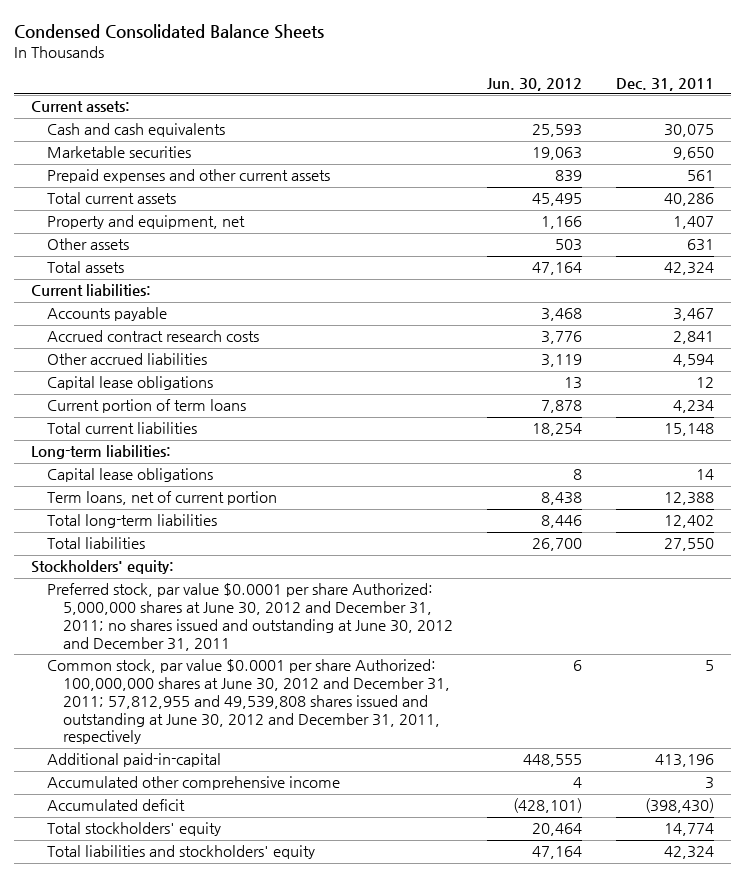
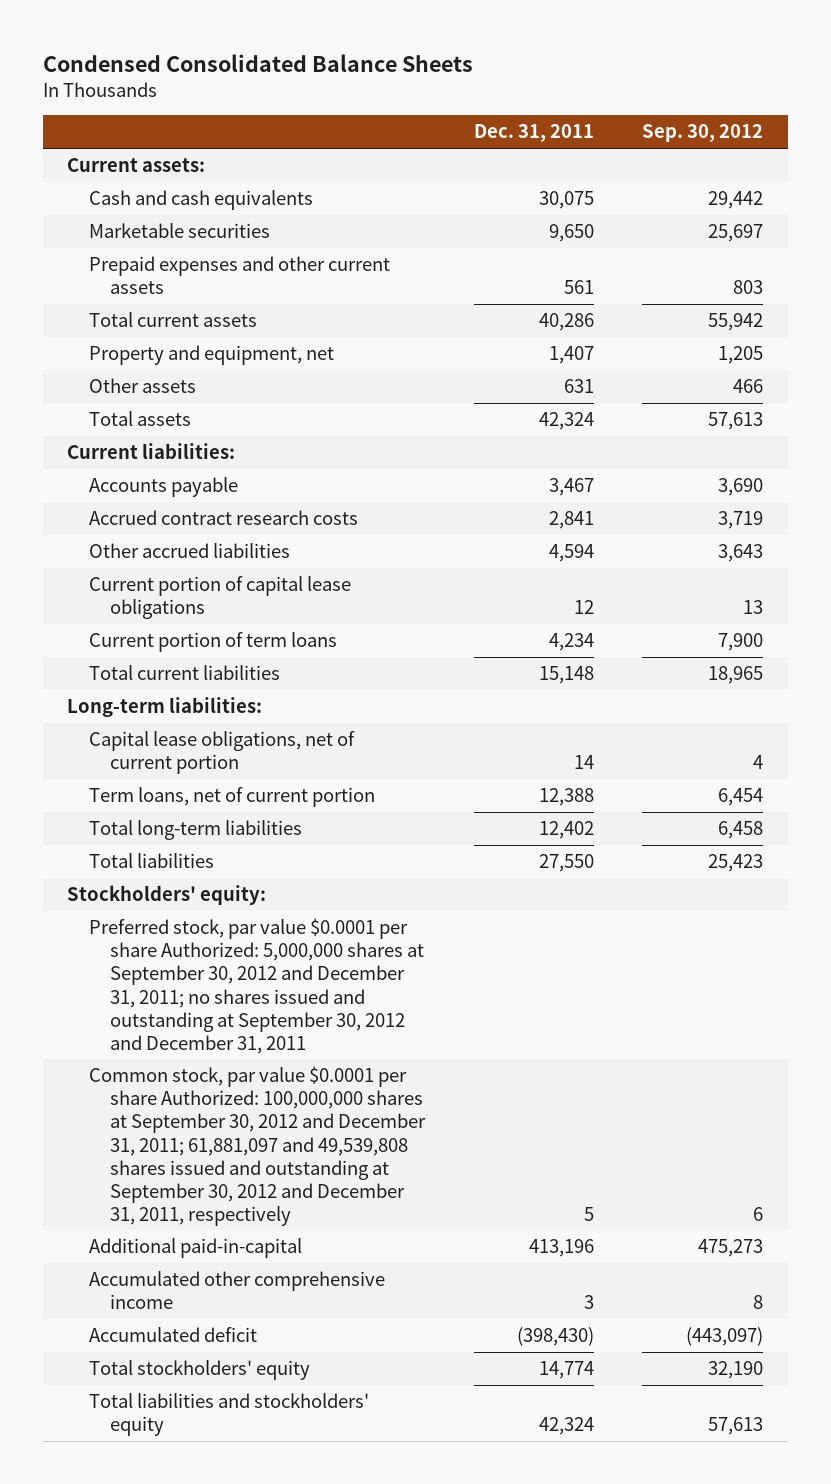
- | Jun. 30, 2012 | Dec. 31, 2011
+ | Dec. 31, 2011 | Sep. 30, 2012
- Capital lease obligations | 13 | 12
+ Current portion of capital lease obligations | 12 | 13
- Capital lease obligations | 8 | 14
+ Capital lease obligations, net of current portion | 14 | 4
- Preferred stock, par value $0.0001 per share Authorized: 5,000,000 shares at June 30, 2012 and December 31, 2011; no shares issued and outstanding at June 30, 2012 and December 31, 2011
- Common stock, par value $0.0001 per share Authorized: 100,000,000 shares at June 30, 2012 and December 31, 2011; 57,812,955 and 49,539,808 shares issued and outstanding at June 30, 2012 and December 31, 2011, respectively | 6 | 5
+ Preferred stock, par value $0.0001 per share Authorized: 5,000,000 shares at September 30, 2012 and December 31, 2011; no shares issued and outstanding at September 30, 2012 and December 31, 2011
+ Common stock, par value $0.0001 per share Authorized: 100,000,000 shares at September 30, 2012 and December 31, 2011; 61,881,097 and 49,539,808 shares issued and outstanding at September 30, 2012 and December 31, 2011, respectively | 5 | 6

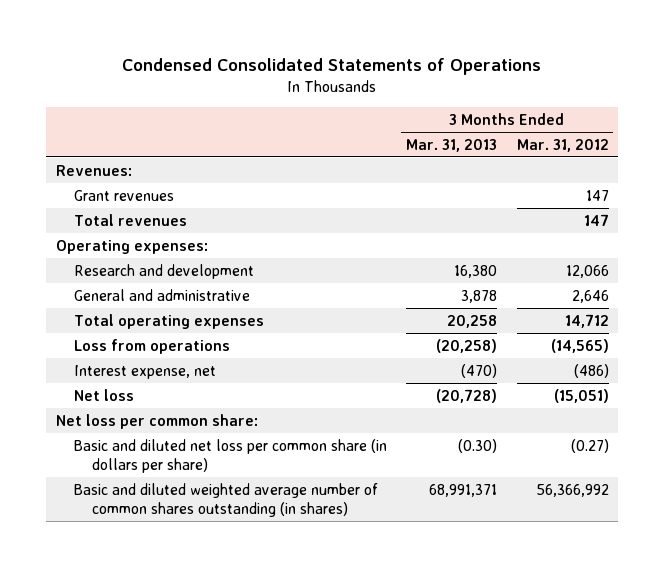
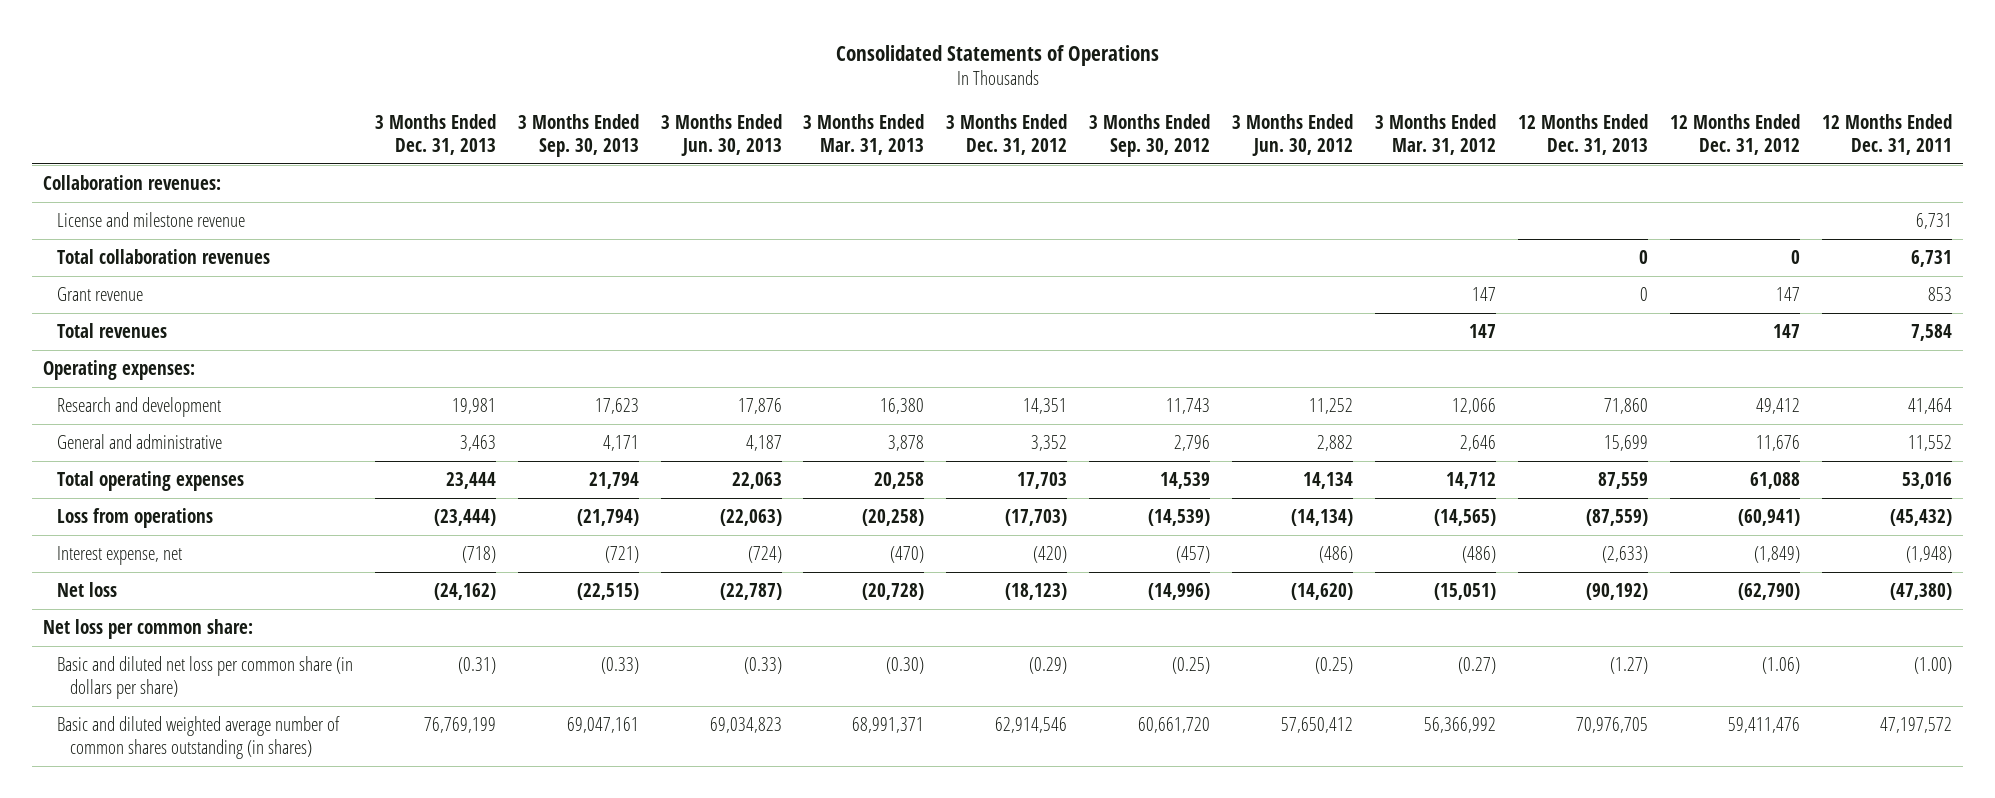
- Condensed Consolidated Statements of Operations
+ Consolidated Statements of Operations
- | 3 Months Ended Mar. 31, 2013 | 3 Months Ended Mar. 31, 2012
+ | 3 Months Ended Dec. 31, 2013 | 3 Months Ended Sep. 30, 2013 | 3 Months Ended Jun. 30, 2013 | 3 Months Ended Mar. 31, 2013 | 3 Months Ended Dec. 31, 2012 | 3 Months Ended Sep. 30, 2012 | 3 Months Ended Jun. 30, 2012 | 3 Months Ended Mar. 31, 2012 | 12 Months Ended Dec. 31, 2013 | 12 Months Ended Dec. 31, 2012 | 12 Months Ended Dec. 31, 2011
- Revenues:
- Grant revenues | | 147
+ Collaboration revenues:
+ License and milestone revenue | | | | | | | | | | | 6,731
+ Total collaboration revenues | | | | | | | | | 0 | 0 | 6,731
+ Grant revenue | | | | | | | | 147 | 0 | 147 | 853

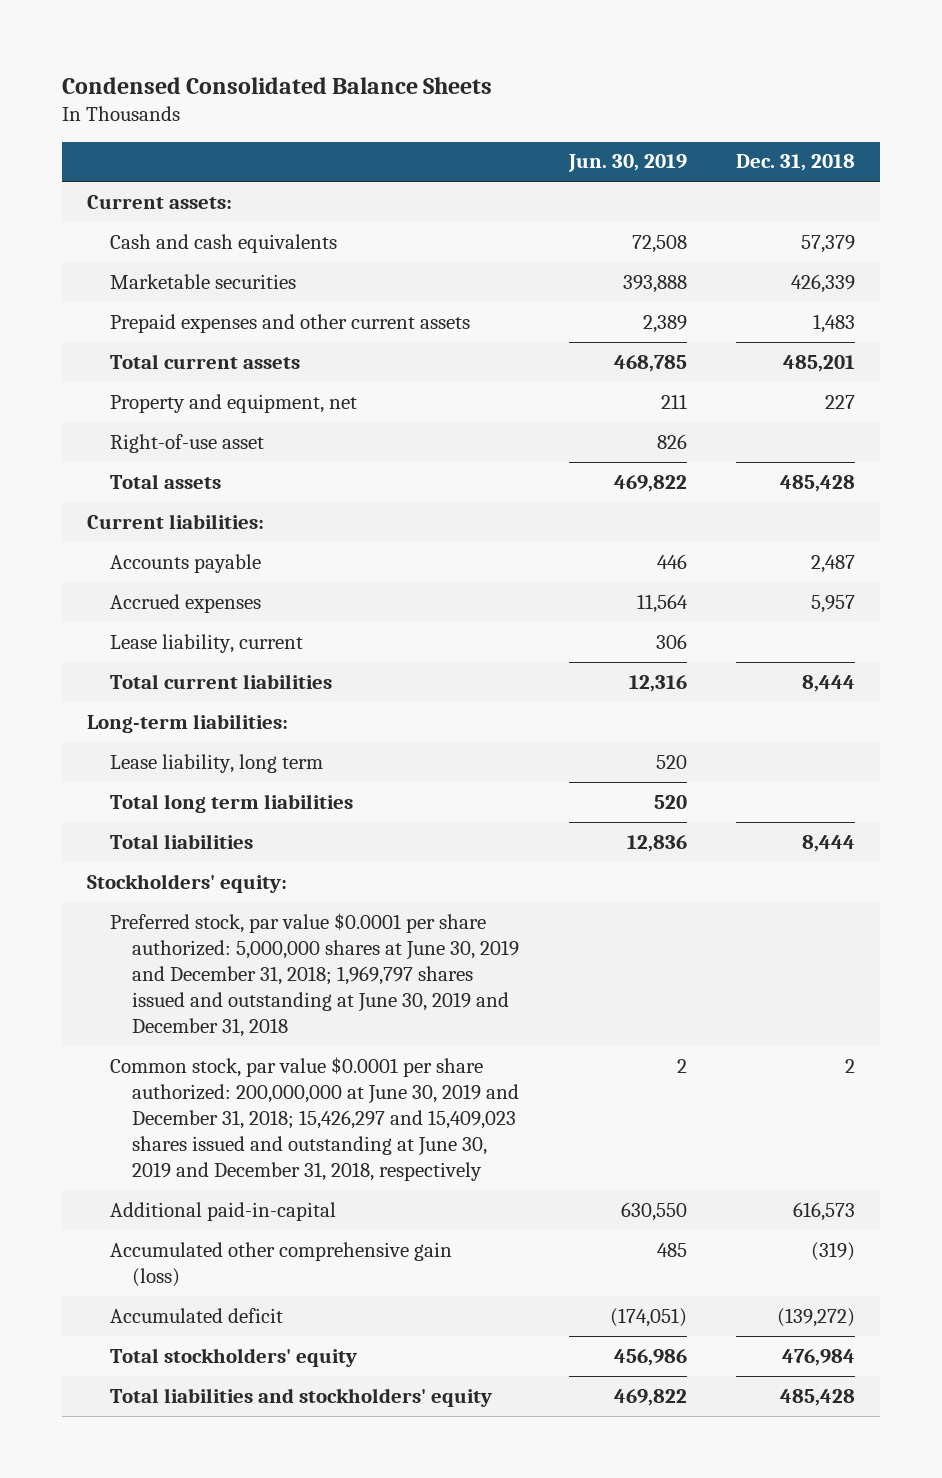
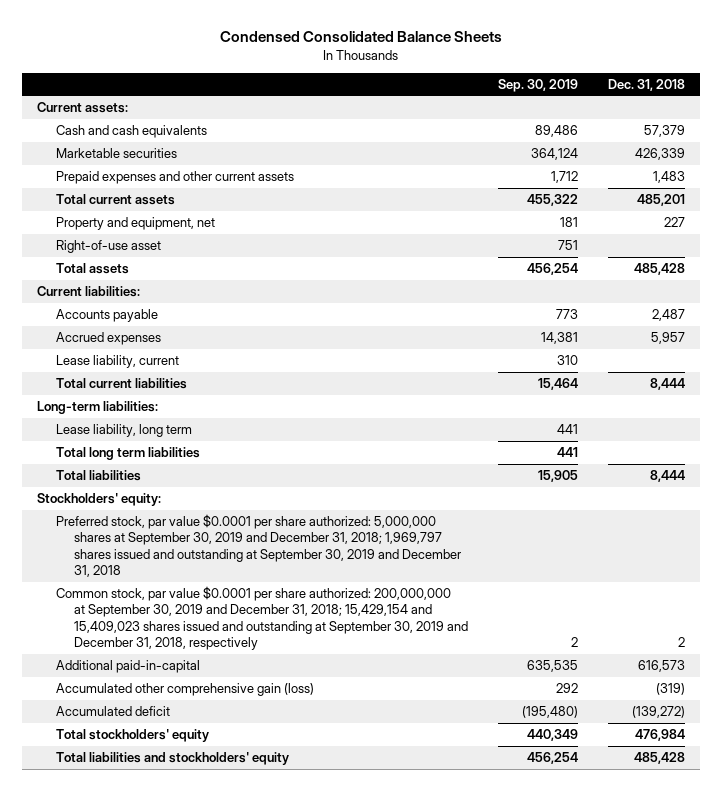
- | Jun. 30, 2019 | Dec. 31, 2018
+ | Sep. 30, 2019 | Dec. 31, 2018
- Preferred stock, par value $0.0001 per share authorized: 5,000,000 shares at June 30, 2019 and December 31, 2018; 1,969,797 shares issued and outstanding at June 30, 2019 and December 31, 2018
- Common stock, par value $0.0001 per share authorized: 200,000,000 at June 30, 2019 and December 31, 2018; 15,426,297 and 15,409,023 shares issued and outstanding at June 30, 2019 and December 31, 2018, respectively | 2 | 2
+ Preferred stock, par value $0.0001 per share authorized: 5,000,000 shares at September 30, 2019 and December 31, 2018; 1,969,797 shares issued and outstanding at September 30, 2019 and December 31, 2018
+ Common stock, par value $0.0001 per share authorized: 200,000,000 at September 30, 2019 and December 31, 2018; 15,429,154 and 15,409,023 shares issued and outstanding at September 30, 2019 and December 31, 2018, respectively | 2 | 2

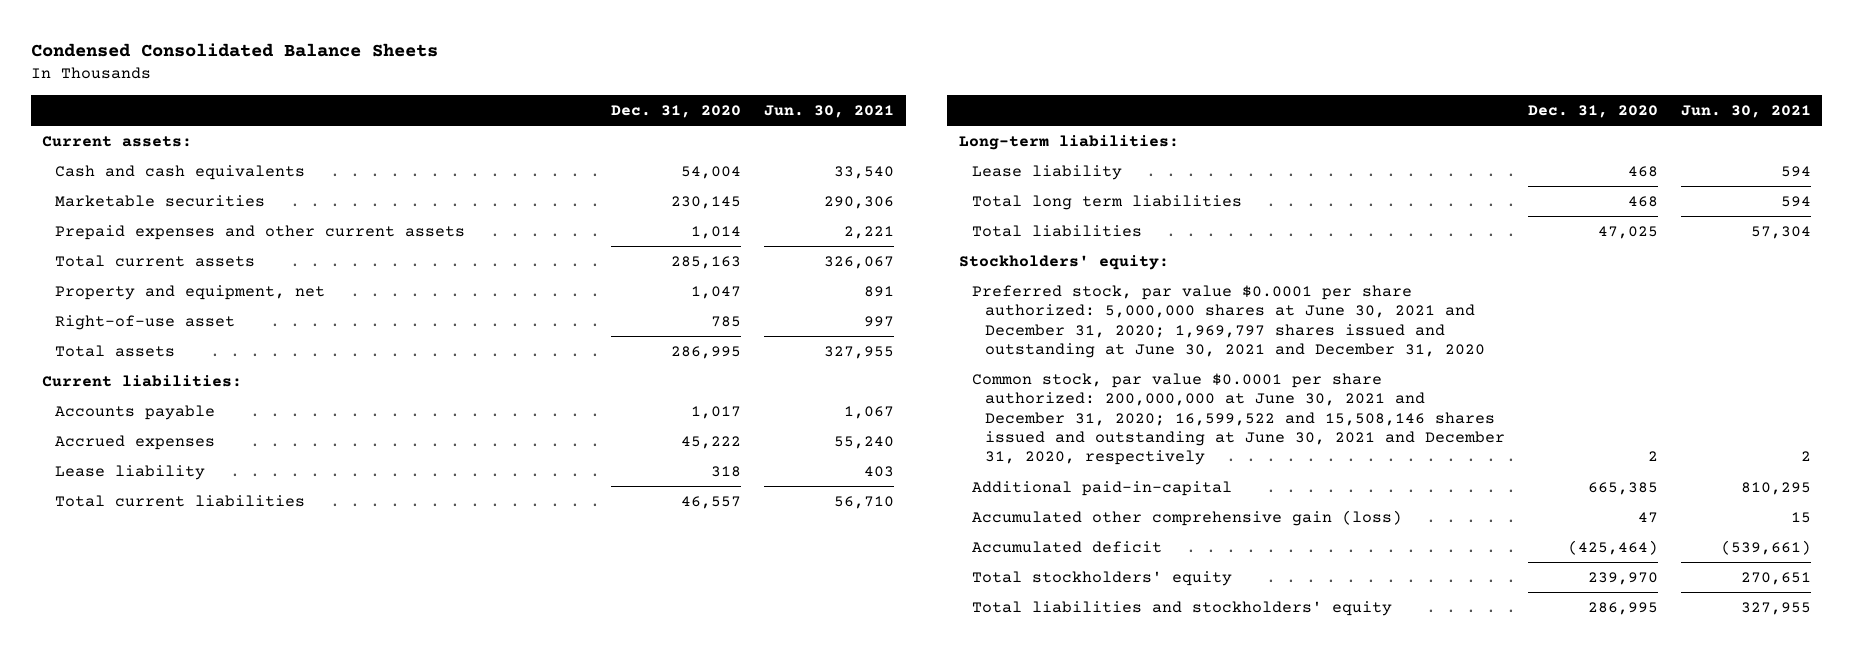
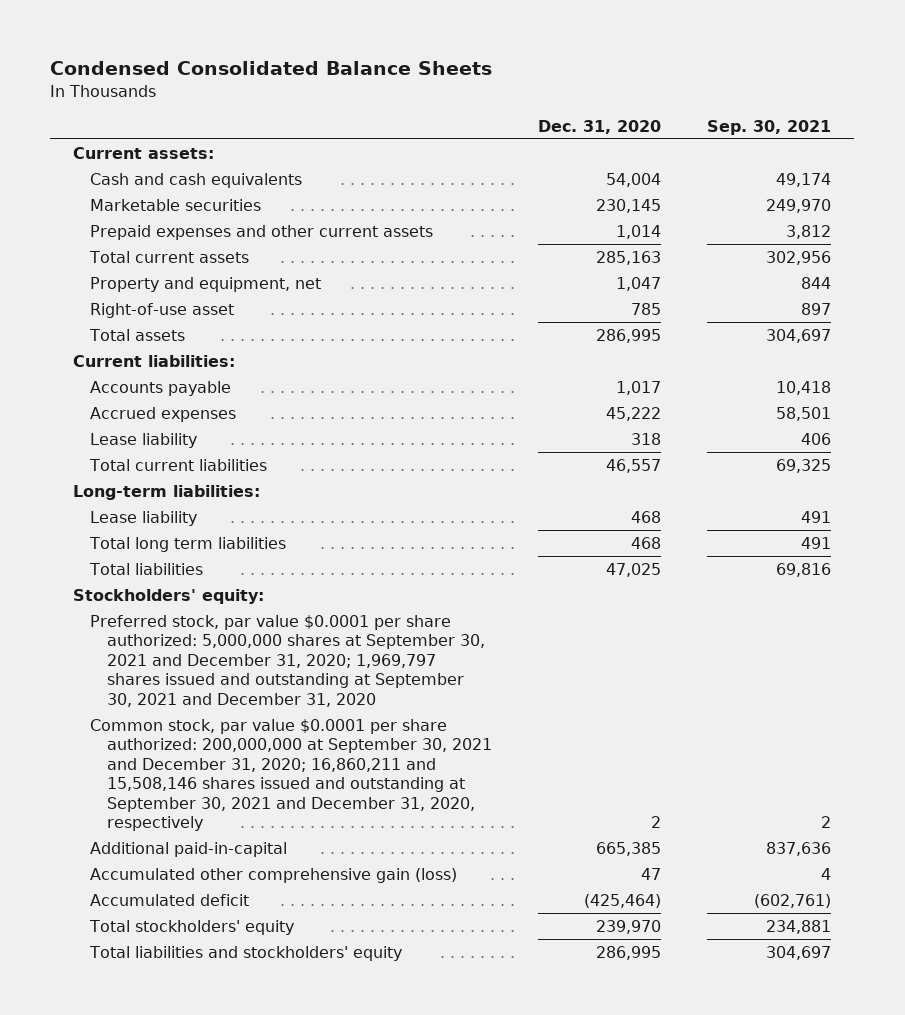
- | Dec. 31, 2020 | Jun. 30, 2021
+ | Dec. 31, 2020 | Sep. 30, 2021
- Preferred stock, par value $0.0001 per share authorized: 5,000,000 shares at June 30, 2021 and December 31, 2020; 1,969,797 shares issued and outstanding at June 30, 2021 and December 31, 2020
- Common stock, par value $0.0001 per share authorized: 200,000,000 at June 30, 2021 and December 31, 2020; 16,599,522 and 15,508,146 shares issued and outstanding at June 30, 2021 and December 31, 2020, respectively | 2 | 2
+ Preferred stock, par value $0.0001 per share authorized: 5,000,000 shares at September 30, 2021 and December 31, 2020; 1,969,797 shares issued and outstanding at September 30, 2021 and December 31, 2020
+ Common stock, par value $0.0001 per share authorized: 200,000,000 at September 30, 2021 and December 31, 2020; 16,860,211 and 15,508,146 shares issued and outstanding at September 30, 2021 and December 31, 2020, respectively | 2 | 2

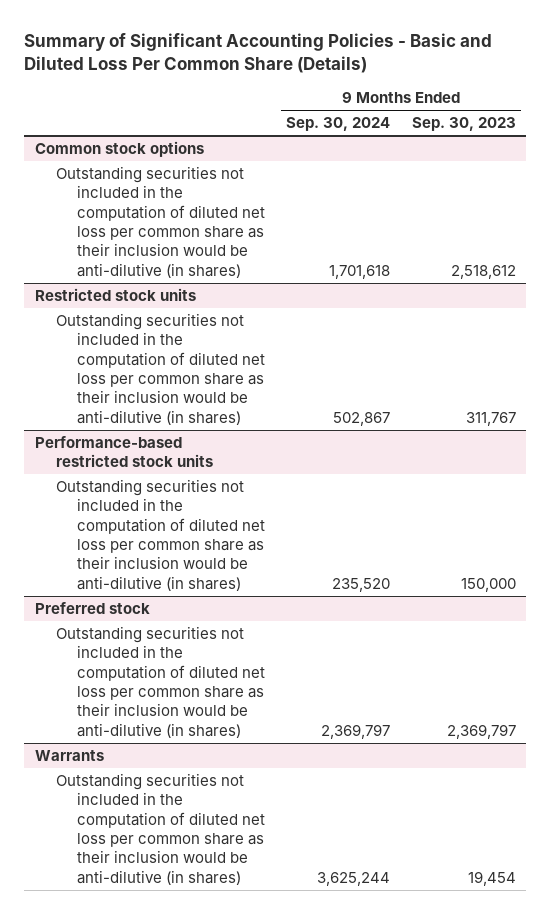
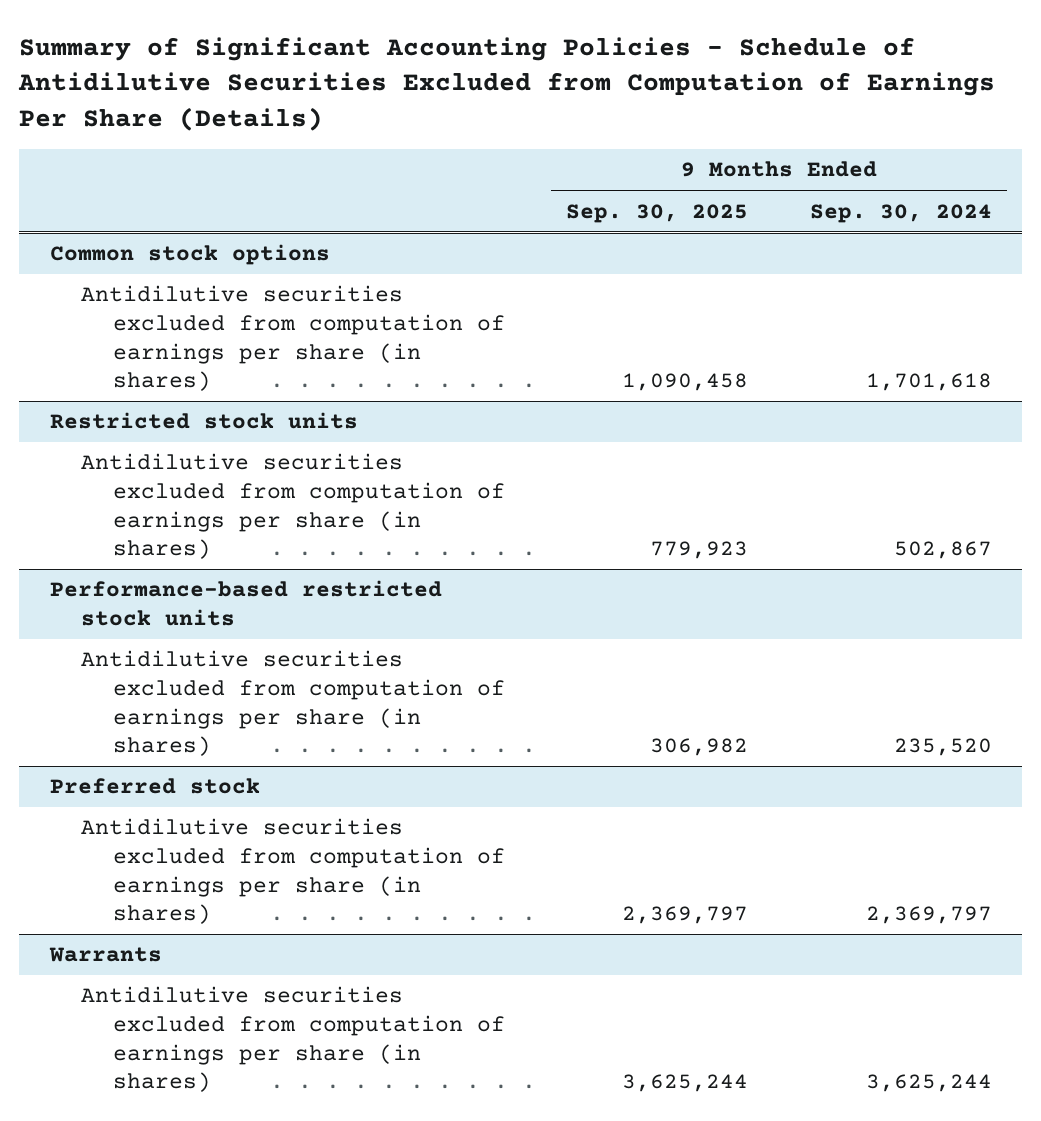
- Summary of Significant Accounting Policies - Basic and Diluted Loss Per Common Share (Details)
+ Summary of Significant Accounting Policies - Schedule of Antidilutive Securities Excluded from Computation of Earnings Per Share (Details)
- | 9 Months Ended Sep. 30, 2024 | 9 Months Ended Sep. 30, 2023
+ | 9 Months Ended Sep. 30, 2025 | 9 Months Ended Sep. 30, 2024
@ Common stock options
- Outstanding securities not included in the computation of diluted net loss per common share as their inclusion would be anti-dilutive (in shares) | 1,701,618 | 2,518,612
+ Antidilutive securities excluded from computation of earnings per share (in shares) | 1,090,458 | 1,701,618
@ Restricted stock units
- Outstanding securities not included in the computation of diluted net loss per common share as their inclusion would be anti-dilutive (in shares) | 502,867 | 311,767
+ Antidilutive securities excluded from computation of earnings per share (in shares) | 779,923 | 502,867
@ Performance-based restricted stock units
- Outstanding securities not included in the computation of diluted net loss per common share as their inclusion would be anti-dilutive (in shares) | 235,520 | 150,000
+ Antidilutive securities excluded from computation of earnings per share (in shares) | 306,982 | 235,520
@ Preferred stock
- Outstanding securities not included in the computation of diluted net loss per common share as their inclusion would be anti-dilutive (in shares) | 2,369,797 | 2,369,797
+ Antidilutive securities excluded from computation of earnings per share (in shares) | 2,369,797 | 2,369,797
@ Warrants
- Outstanding securities not included in the computation of diluted net loss per common share as their inclusion would be anti-dilutive (in shares) | 3,625,244 | 19,454
+ Antidilutive securities excluded from computation of earnings per share (in shares) | 3,625,244 | 3,625,244

